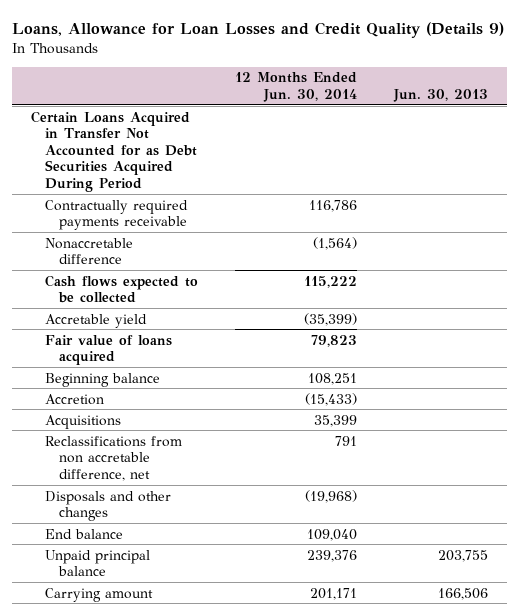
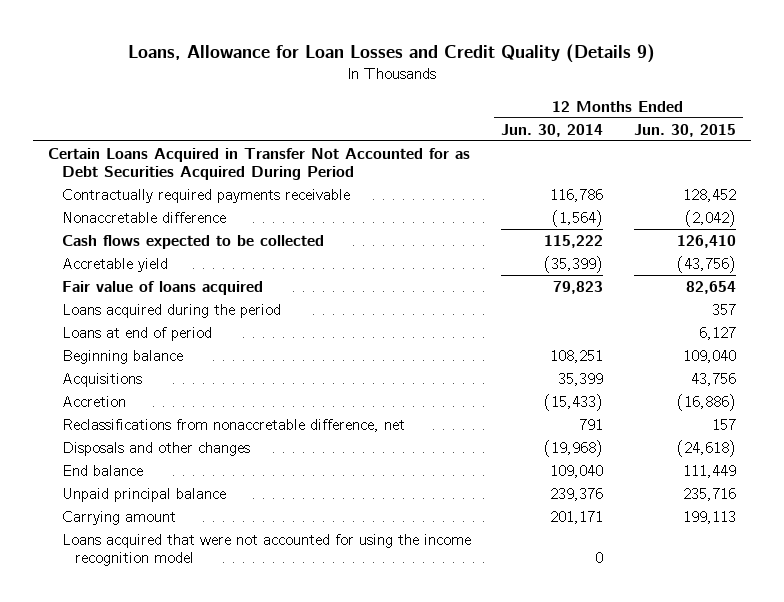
- | 12 Months Ended Jun. 30, 2014 | Jun. 30, 2013
+ | 12 Months Ended Jun. 30, 2014 | 12 Months Ended Jun. 30, 2015
+ Loans acquired during the period | | 357
+ Loans at end of period | | 6,127
- Reclassifications from non accretable difference, net | 791 |
moved down: Accretion | (15,433) | (16,886)
+ Reclassifications from nonaccretable difference, net | 791 | 157
+ Loans acquired that were not accounted for using the income recognition model | 0 |

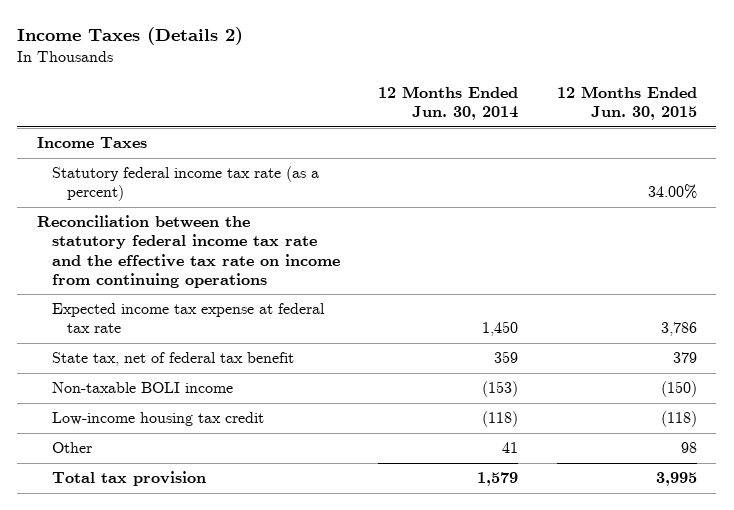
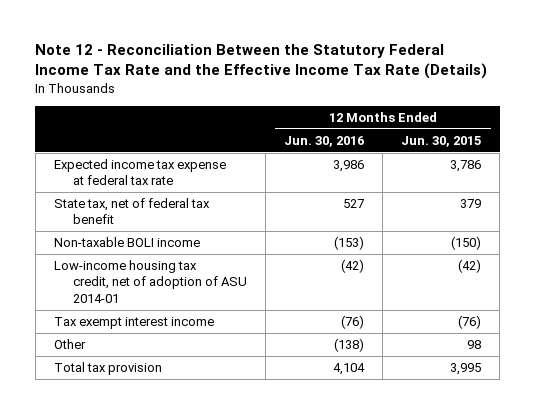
- Income Taxes (Details 2)
+ Note 12 - Reconciliation Between the Statutory Federal Income Tax Rate and the Effective Income Tax Rate (Details)
- | 12 Months Ended Jun. 30, 2014 | 12 Months Ended Jun. 30, 2015
+ | 12 Months Ended Jun. 30, 2016 | 12 Months Ended Jun. 30, 2015
- Income Taxes
- Statutory federal income tax rate (as a percent) | | 34.00%
- Reconciliation between the statutory federal income tax rate and the effective tax rate on income from continuing operations
- Low-income housing tax credit | (118) | (118)
+ Low-income housing tax credit, net of adoption of ASU 2014-01 | (42) | (42)
+ Tax exempt interest income | (76) | (76)

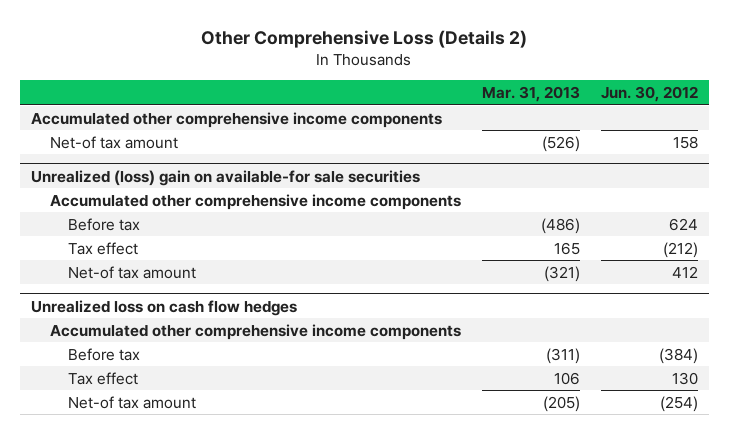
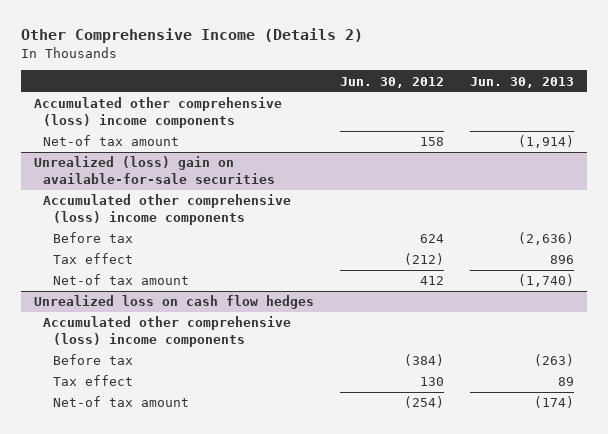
- Other Comprehensive Loss (Details 2)
+ Other Comprehensive Income (Details 2)
- | Mar. 31, 2013 | Jun. 30, 2012
+ | Jun. 30, 2012 | Jun. 30, 2013
- Accumulated other comprehensive income components
+ Accumulated other comprehensive (loss) income components
- Unrealized (loss) gain on available-for sale securities
- Accumulated other comprehensive income components
+ Unrealized (loss) gain on available-for-sale securities
+ Accumulated other comprehensive (loss) income components
@ Unrealized loss on cash flow hedges
- Accumulated other comprehensive income components
+ Accumulated other comprehensive (loss) income components

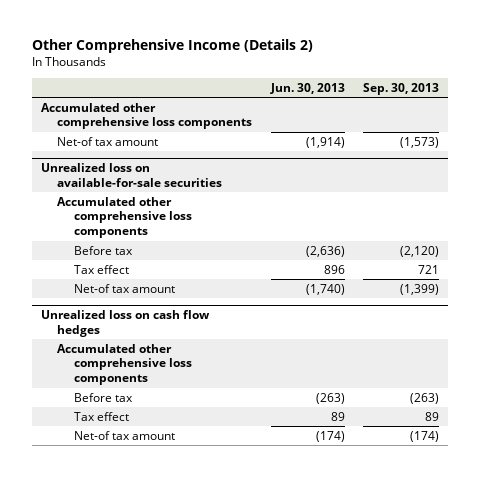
- | Jun. 30, 2012 | Jun. 30, 2013
+ | Jun. 30, 2013 | Sep. 30, 2013
- Accumulated other comprehensive (loss) income components
+ Accumulated other comprehensive loss components
- Unrealized (loss) gain on available-for-sale securities
- Accumulated other comprehensive (loss) income components
+ Unrealized loss on available-for-sale securities
+ Accumulated other comprehensive loss components
@ Unrealized loss on cash flow hedges
- Accumulated other comprehensive (loss) income components
+ Accumulated other comprehensive loss components

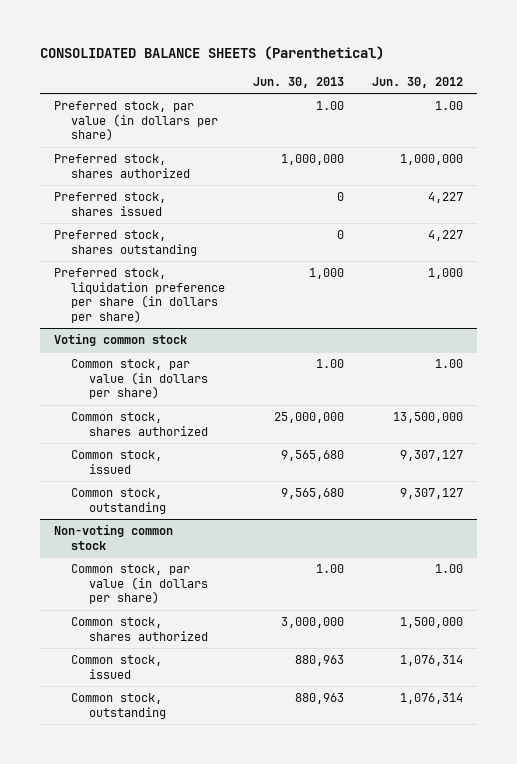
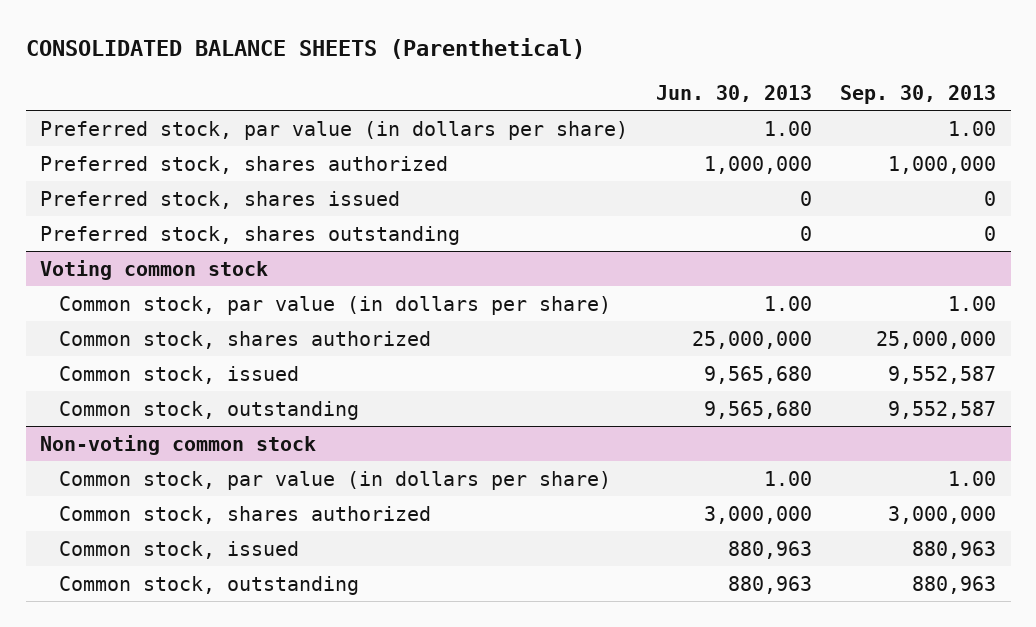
- | Jun. 30, 2013 | Jun. 30, 2012
+ | Jun. 30, 2013 | Sep. 30, 2013
- Preferred stock, liquidation preference per share (in dollars per share) | 1,000 | 1,000

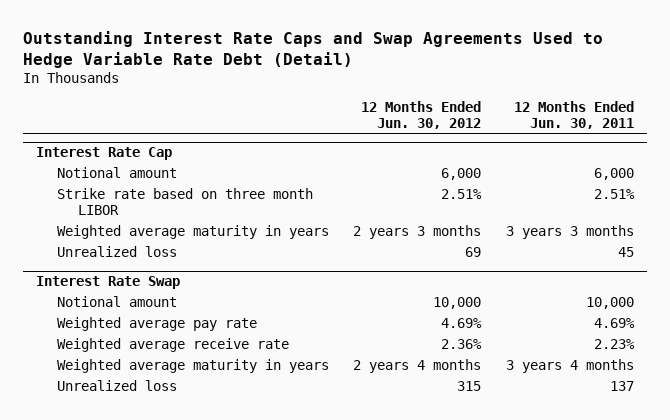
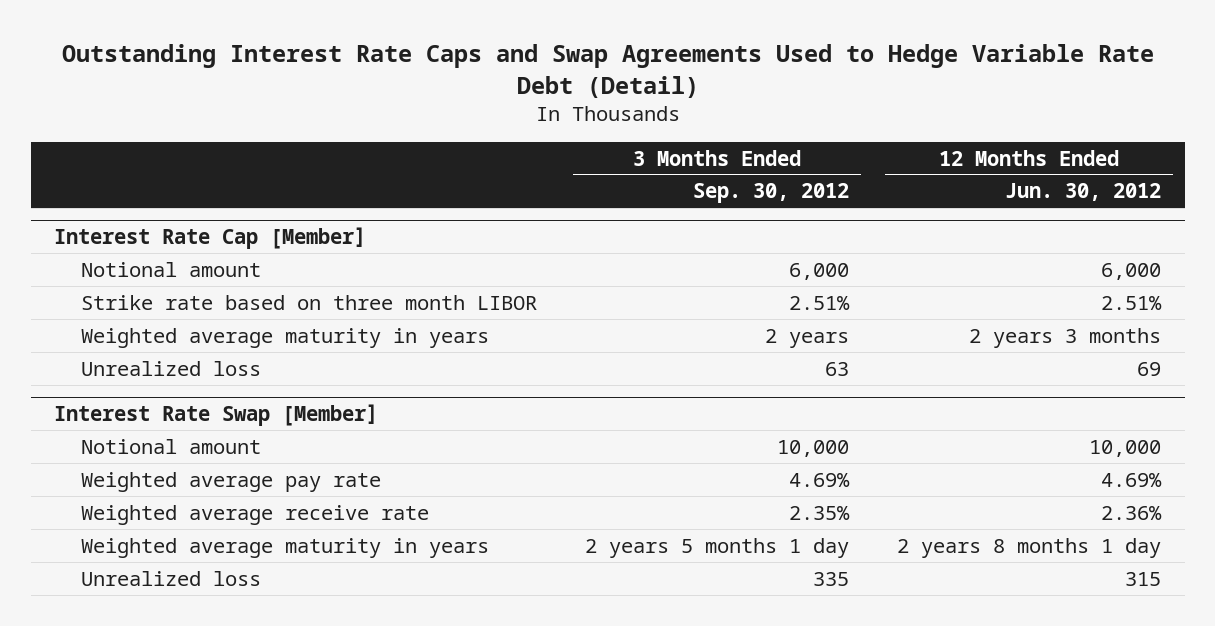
- | 12 Months Ended Jun. 30, 2012 | 12 Months Ended Jun. 30, 2011
+ | 3 Months Ended Sep. 30, 2012 | 12 Months Ended Jun. 30, 2012
- Interest Rate Cap
+ Interest Rate Cap [Member]
- Interest Rate Swap
+ Interest Rate Swap [Member]
- Weighted average maturity in years | 2 years 4 months | 3 years 4 months
+ Weighted average maturity in years | 2 years 5 months 1 day | 2 years 8 months 1 day

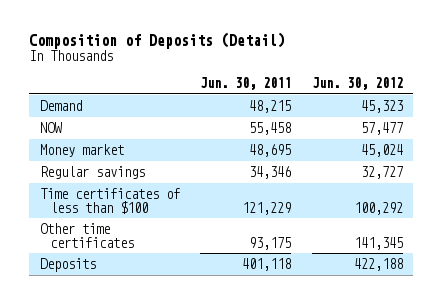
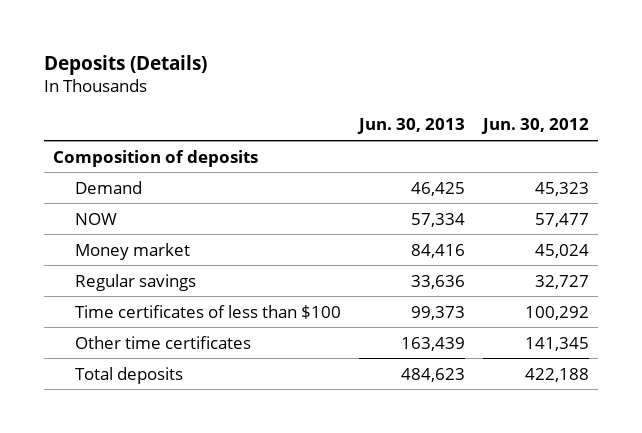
- Composition of Deposits (Detail)
+ Deposits (Details)
- | Jun. 30, 2011 | Jun. 30, 2012
+ | Jun. 30, 2013 | Jun. 30, 2012
+ Composition of deposits
- Deposits | 401,118 | 422,188
+ Total deposits | 484,623 | 422,188

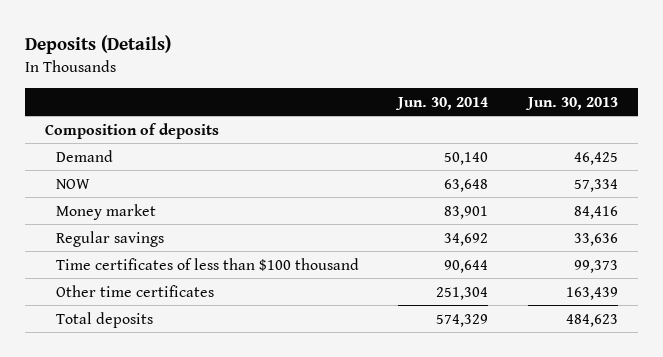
- | Jun. 30, 2013 | Jun. 30, 2012
+ | Jun. 30, 2014 | Jun. 30, 2013
- Time certificates of less than $100 | 99,373 | 100,292
+ Time certificates of less than $100 thousand | 90,644 | 99,373

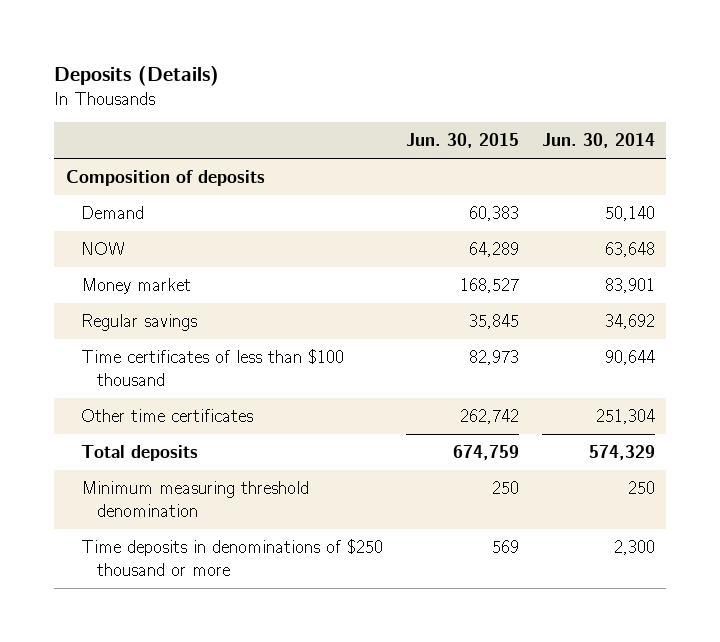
- | Jun. 30, 2014 | Jun. 30, 2013
+ | Jun. 30, 2015 | Jun. 30, 2014
+ Minimum measuring threshold denomination | 250 | 250
+ Time deposits in denominations of $250 thousand or more | 569 | 2,300

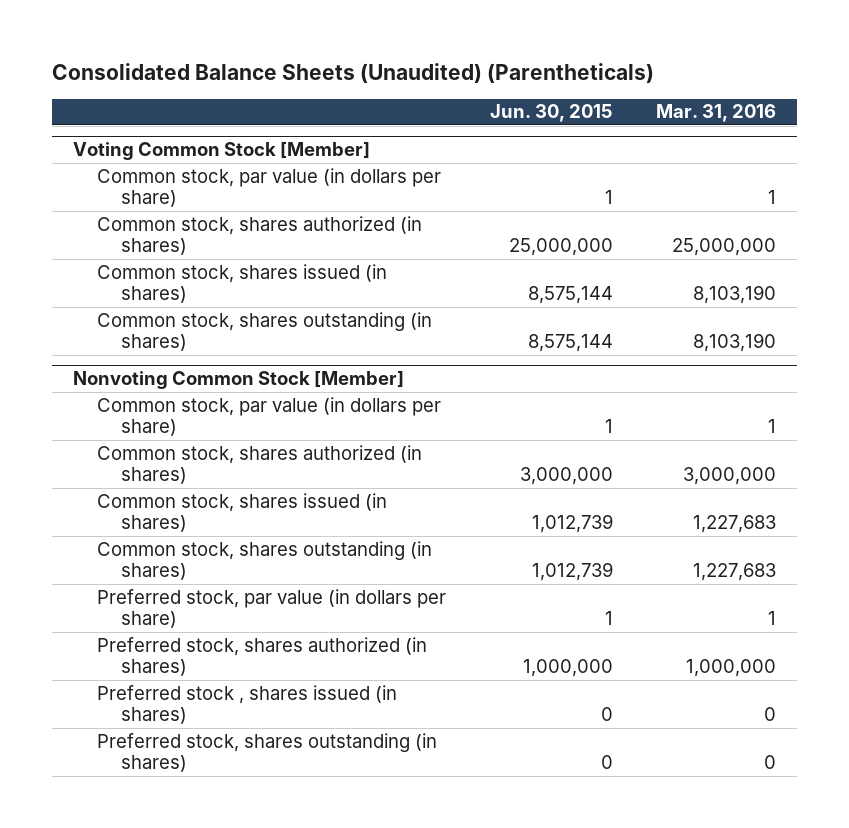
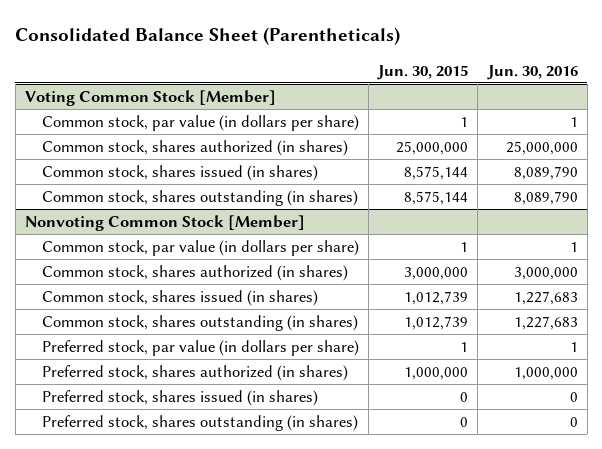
- Consolidated Balance Sheets (Unaudited) (Parentheticals)
+ Consolidated Balance Sheet (Parentheticals)
- | Jun. 30, 2015 | Mar. 31, 2016
+ | Jun. 30, 2015 | Jun. 30, 2016
@ Nonvoting Common Stock [Member]
- Preferred stock , shares issued (in shares) | 0 | 0
+ Preferred stock, shares issued (in shares) | 0 | 0

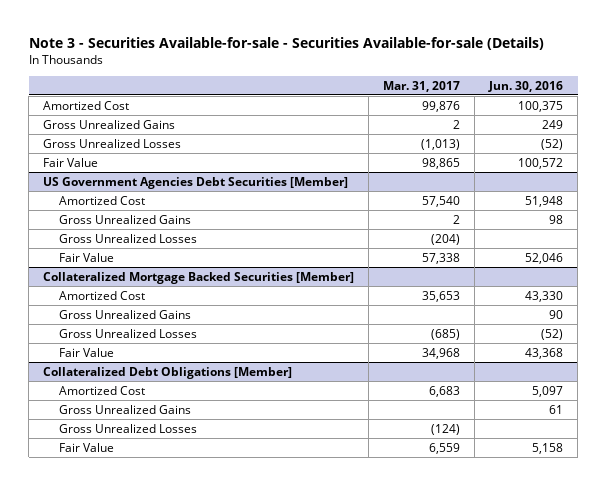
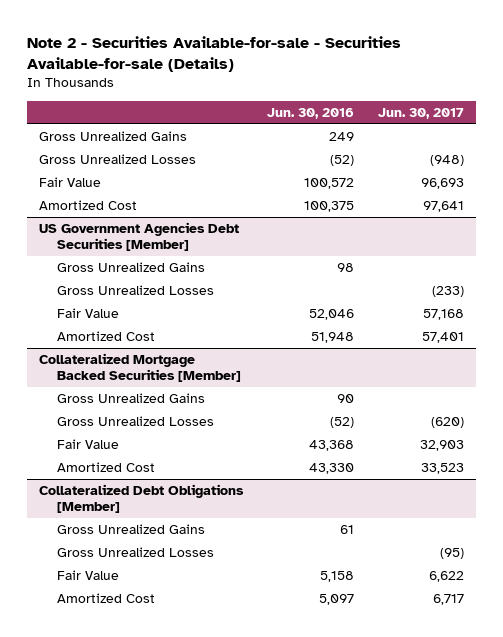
- Note 3 - Securities Available-for-sale - Securities Available-for-sale (Details)
+ Note 2 - Securities Available-for-sale - Securities Available-for-sale (Details)
- | Mar. 31, 2017 | Jun. 30, 2016
+ | Jun. 30, 2016 | Jun. 30, 2017
moved down: Amortized Cost | 100,375 | 97,641
@ US Government Agencies Debt Securities [Member]
moved down: Amortized Cost | 51,948 | 57,401
@ Collateralized Mortgage Backed Securities [Member]
moved down: Amortized Cost | 43,330 | 33,523
@ Collateralized Debt Obligations [Member]
moved down: Amortized Cost | 5,097 | 6,717

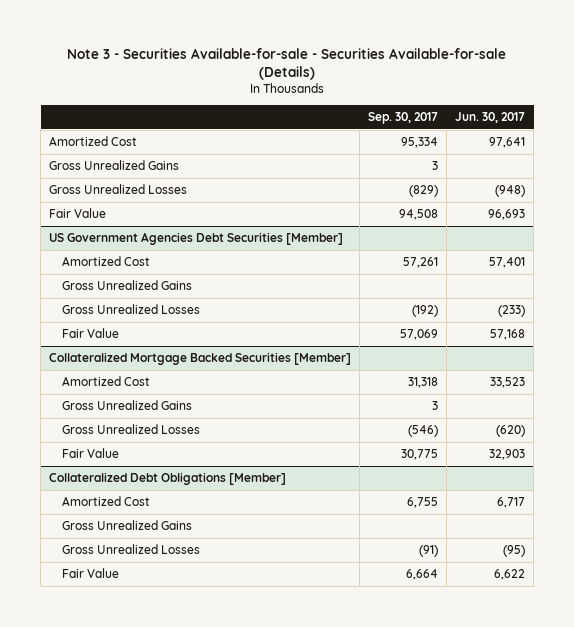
- Note 2 - Securities Available-for-sale - Securities Available-for-sale (Details)
+ Note 3 - Securities Available-for-sale - Securities Available-for-sale (Details)
- | Jun. 30, 2016 | Jun. 30, 2017
+ | Sep. 30, 2017 | Jun. 30, 2017
moved up: Amortized Cost | 95,334 | 97,641
@ US Government Agencies Debt Securities [Member]
moved up: Amortized Cost | 57,261 | 57,401
@ Collateralized Mortgage Backed Securities [Member]
moved up: Amortized Cost | 31,318 | 33,523
@ Collateralized Debt Obligations [Member]
moved up: Amortized Cost | 6,755 | 6,717

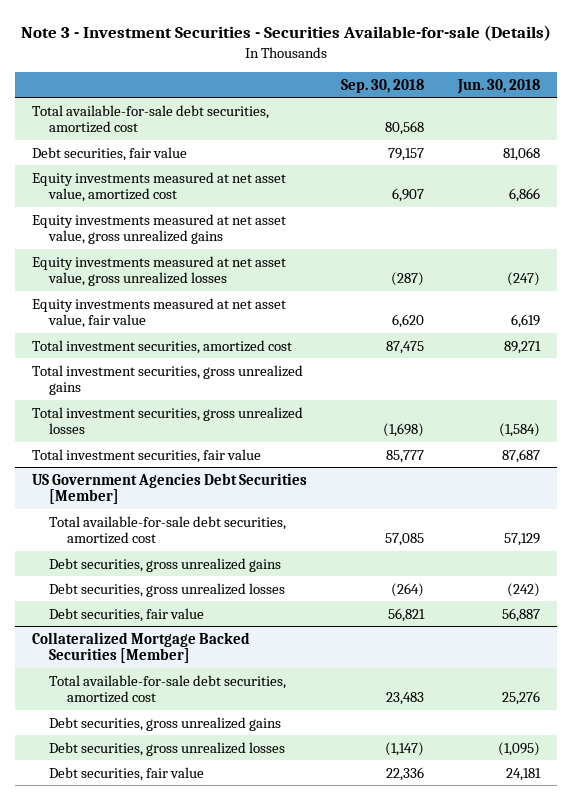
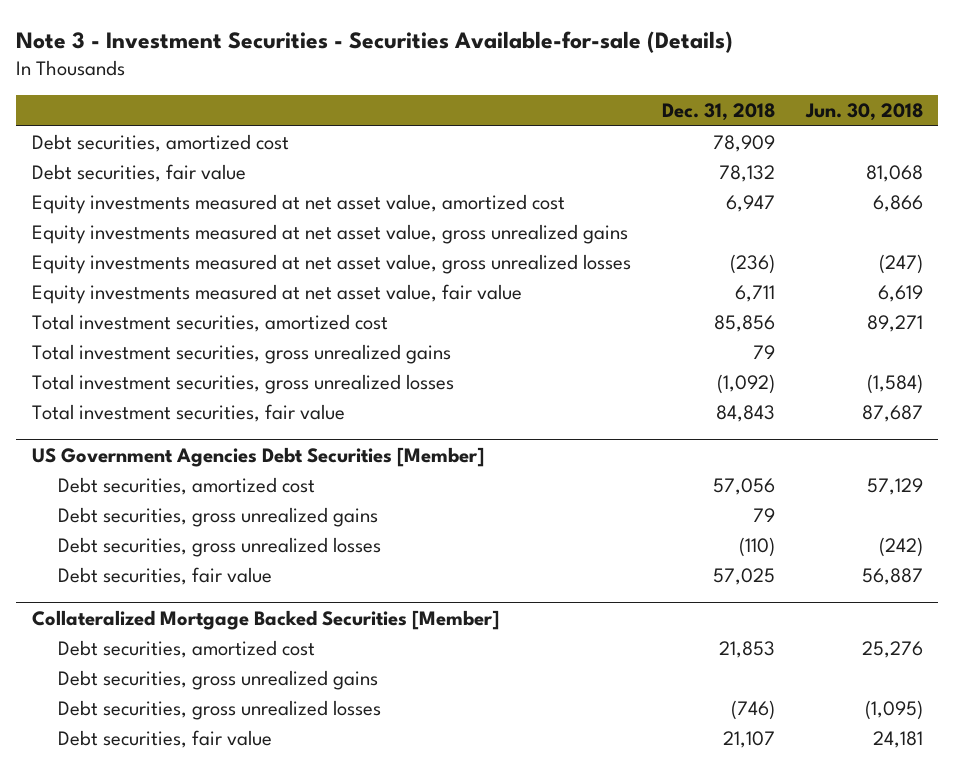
- | Sep. 30, 2018 | Jun. 30, 2018
+ | Dec. 31, 2018 | Jun. 30, 2018
- Total available-for-sale debt securities, amortized cost | 80,568 |
+ Debt securities, amortized cost | 78,909 |
@ US Government Agencies Debt Securities [Member]
- Total available-for-sale debt securities, amortized cost | 57,085 | 57,129
+ Debt securities, amortized cost | 57,056 | 57,129
@ Collateralized Mortgage Backed Securities [Member]
- Total available-for-sale debt securities, amortized cost | 23,483 | 25,276
+ Debt securities, amortized cost | 21,853 | 25,276

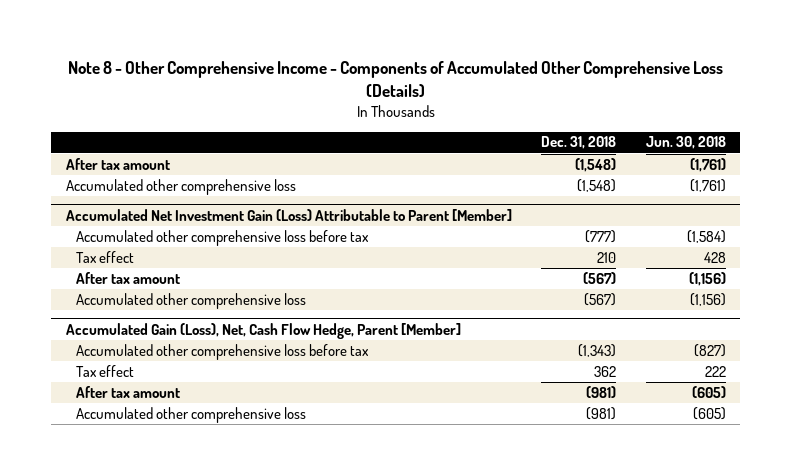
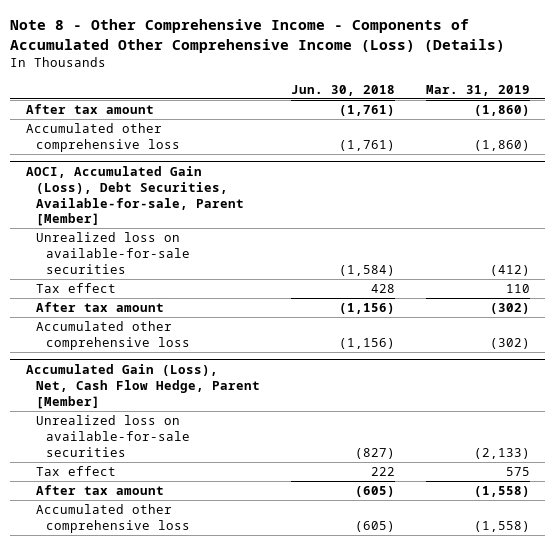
- Note 8 - Other Comprehensive Income - Components of Accumulated Other Comprehensive Loss (Details)
+ Note 8 - Other Comprehensive Income - Components of Accumulated Other Comprehensive Income (Loss) (Details)
- | Dec. 31, 2018 | Jun. 30, 2018
+ | Jun. 30, 2018 | Mar. 31, 2019
- Accumulated Net Investment Gain (Loss) Attributable to Parent [Member]
- Accumulated other comprehensive loss before tax | (777) | (1,584)
+ AOCI, Accumulated Gain (Loss), Debt Securities, Available-for-sale, Parent [Member]
+ Unrealized loss on available-for-sale securities | (1,584) | (412)
@ Accumulated Gain (Loss), Net, Cash Flow Hedge, Parent [Member]
- Accumulated other comprehensive loss before tax | (1,343) | (827)
+ Unrealized loss on available-for-sale securities | (827) | (2,133)

